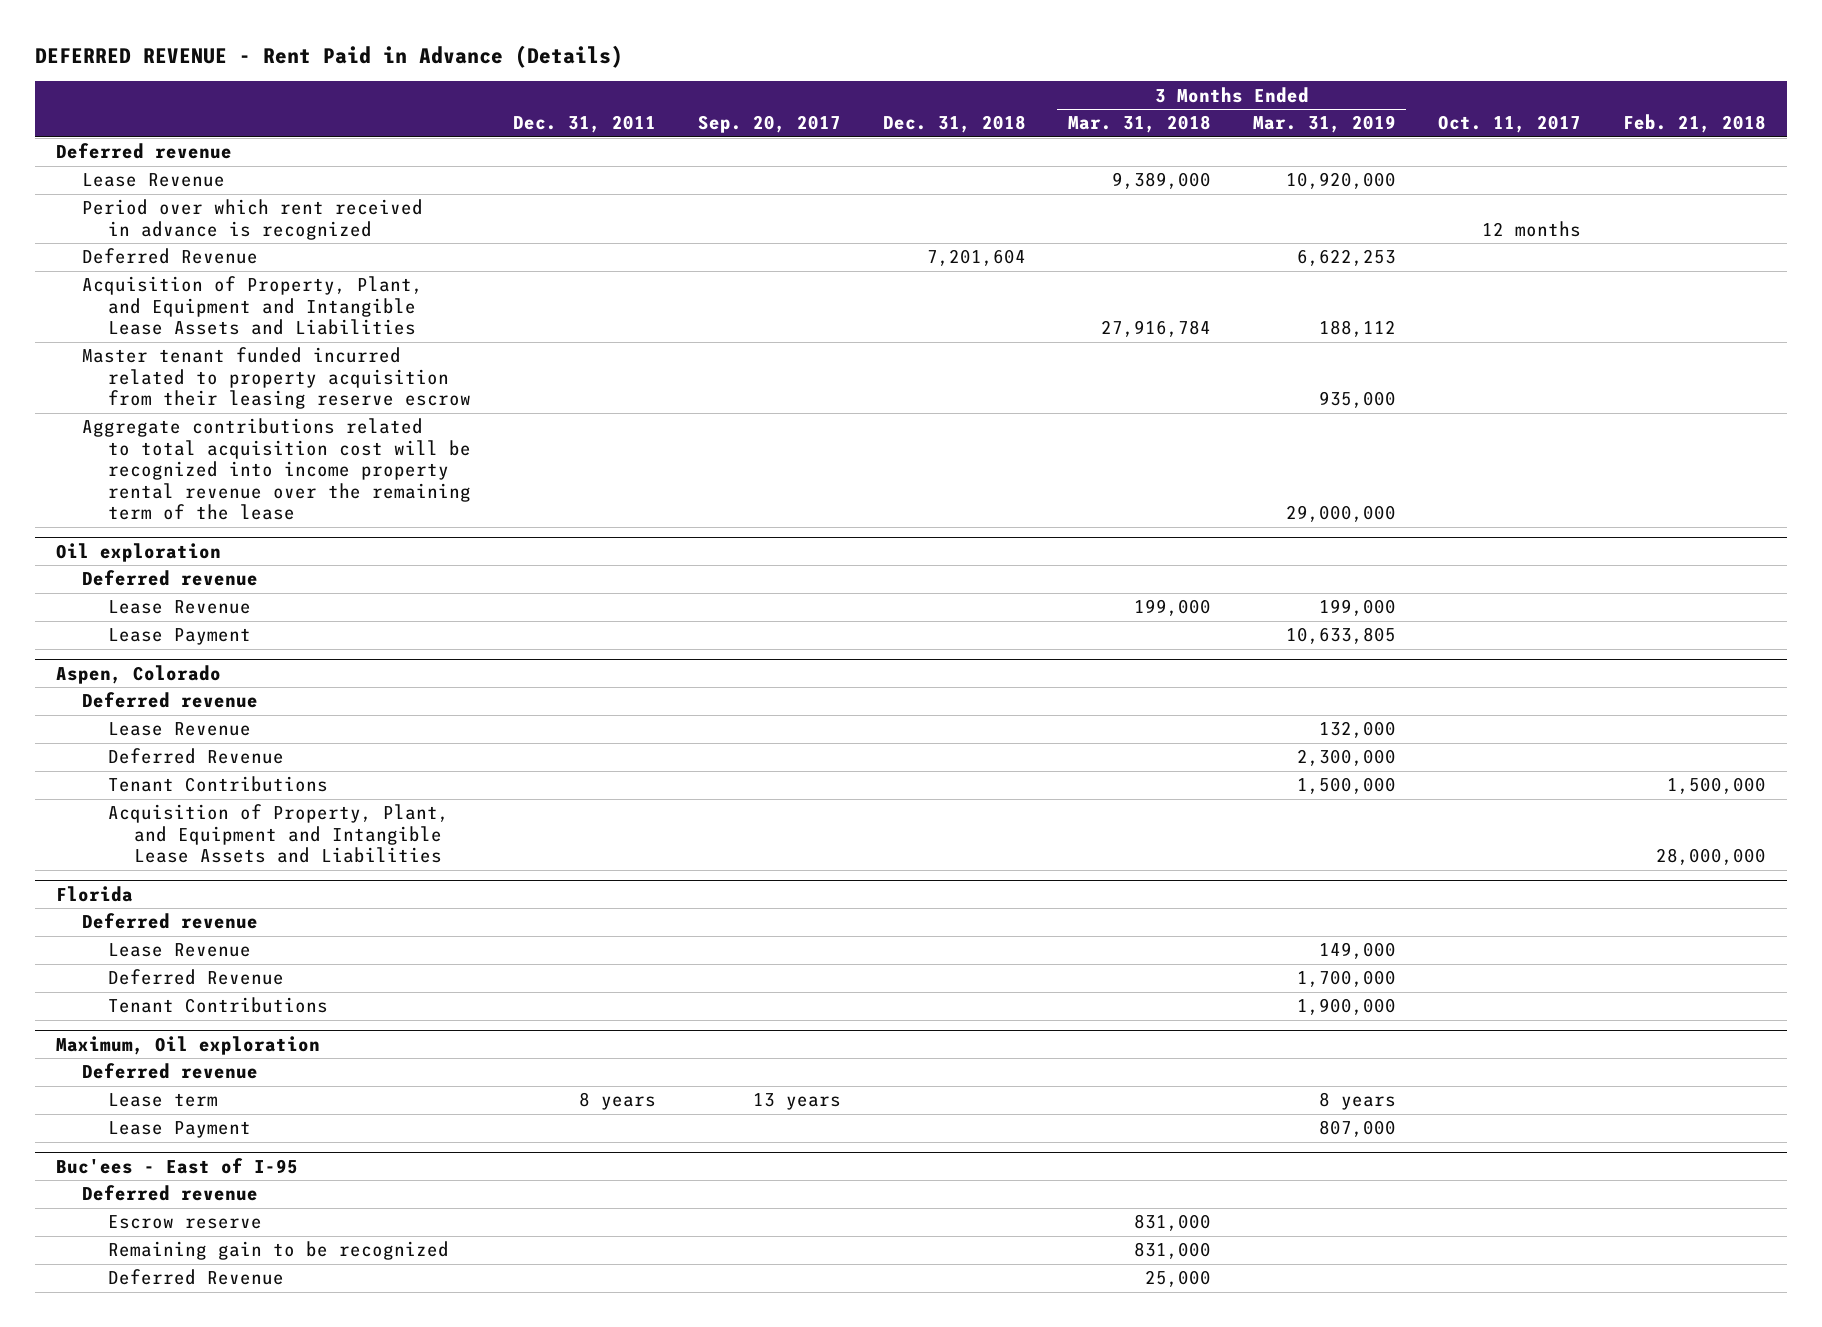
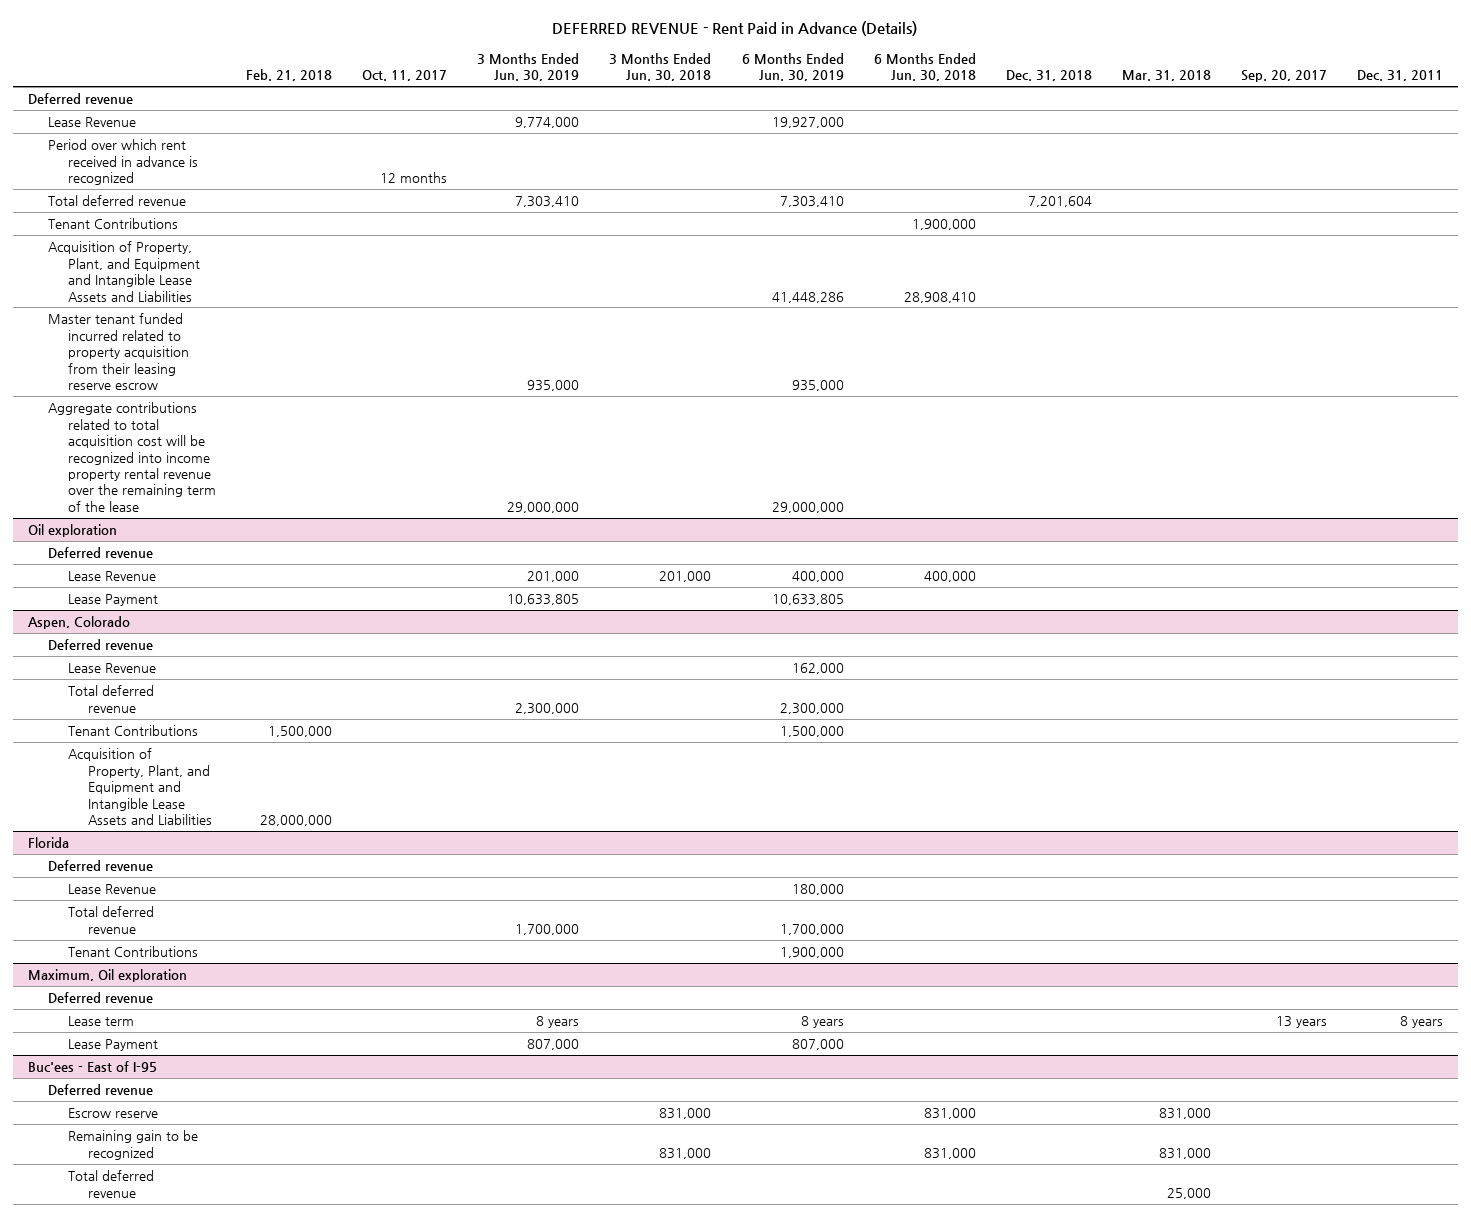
- | Dec. 31, 2011 | Sep. 20, 2017 | Dec. 31, 2018 | 3 Months Ended Mar. 31, 2018 | 3 Months Ended Mar. 31, 2019 | Oct. 11, 2017 | Feb. 21, 2018
+ | Feb. 21, 2018 | Oct. 11, 2017 | 3 Months Ended Jun. 30, 2019 | 3 Months Ended Jun. 30, 2018 | 6 Months Ended Jun. 30, 2019 | 6 Months Ended Jun. 30, 2018 | Dec. 31, 2018 | Mar. 31, 2018 | Sep. 20, 2017 | Dec. 31, 2011
- Deferred Revenue | | | 7,201,604 | | 6,622,253 | |
+ Total deferred revenue | | | 7,303,410 | | 7,303,410 | | 7,201,604 | | |
+ Tenant Contributions | | | | | | 1,900,000 | | | |
@ Aspen, Colorado
- Deferred Revenue | | | | | 2,300,000 | |
+ Total deferred revenue | | | 2,300,000 | | 2,300,000 | | | | |
@ Florida
- Deferred Revenue | | | | | 1,700,000 | |
+ Total deferred revenue | | | 1,700,000 | | 1,700,000 | | | | |
@ Buc'ees - East of I-95
- Deferred Revenue | | | | 25,000 | | |
+ Total deferred revenue | | | | | | | | 25,000 | |

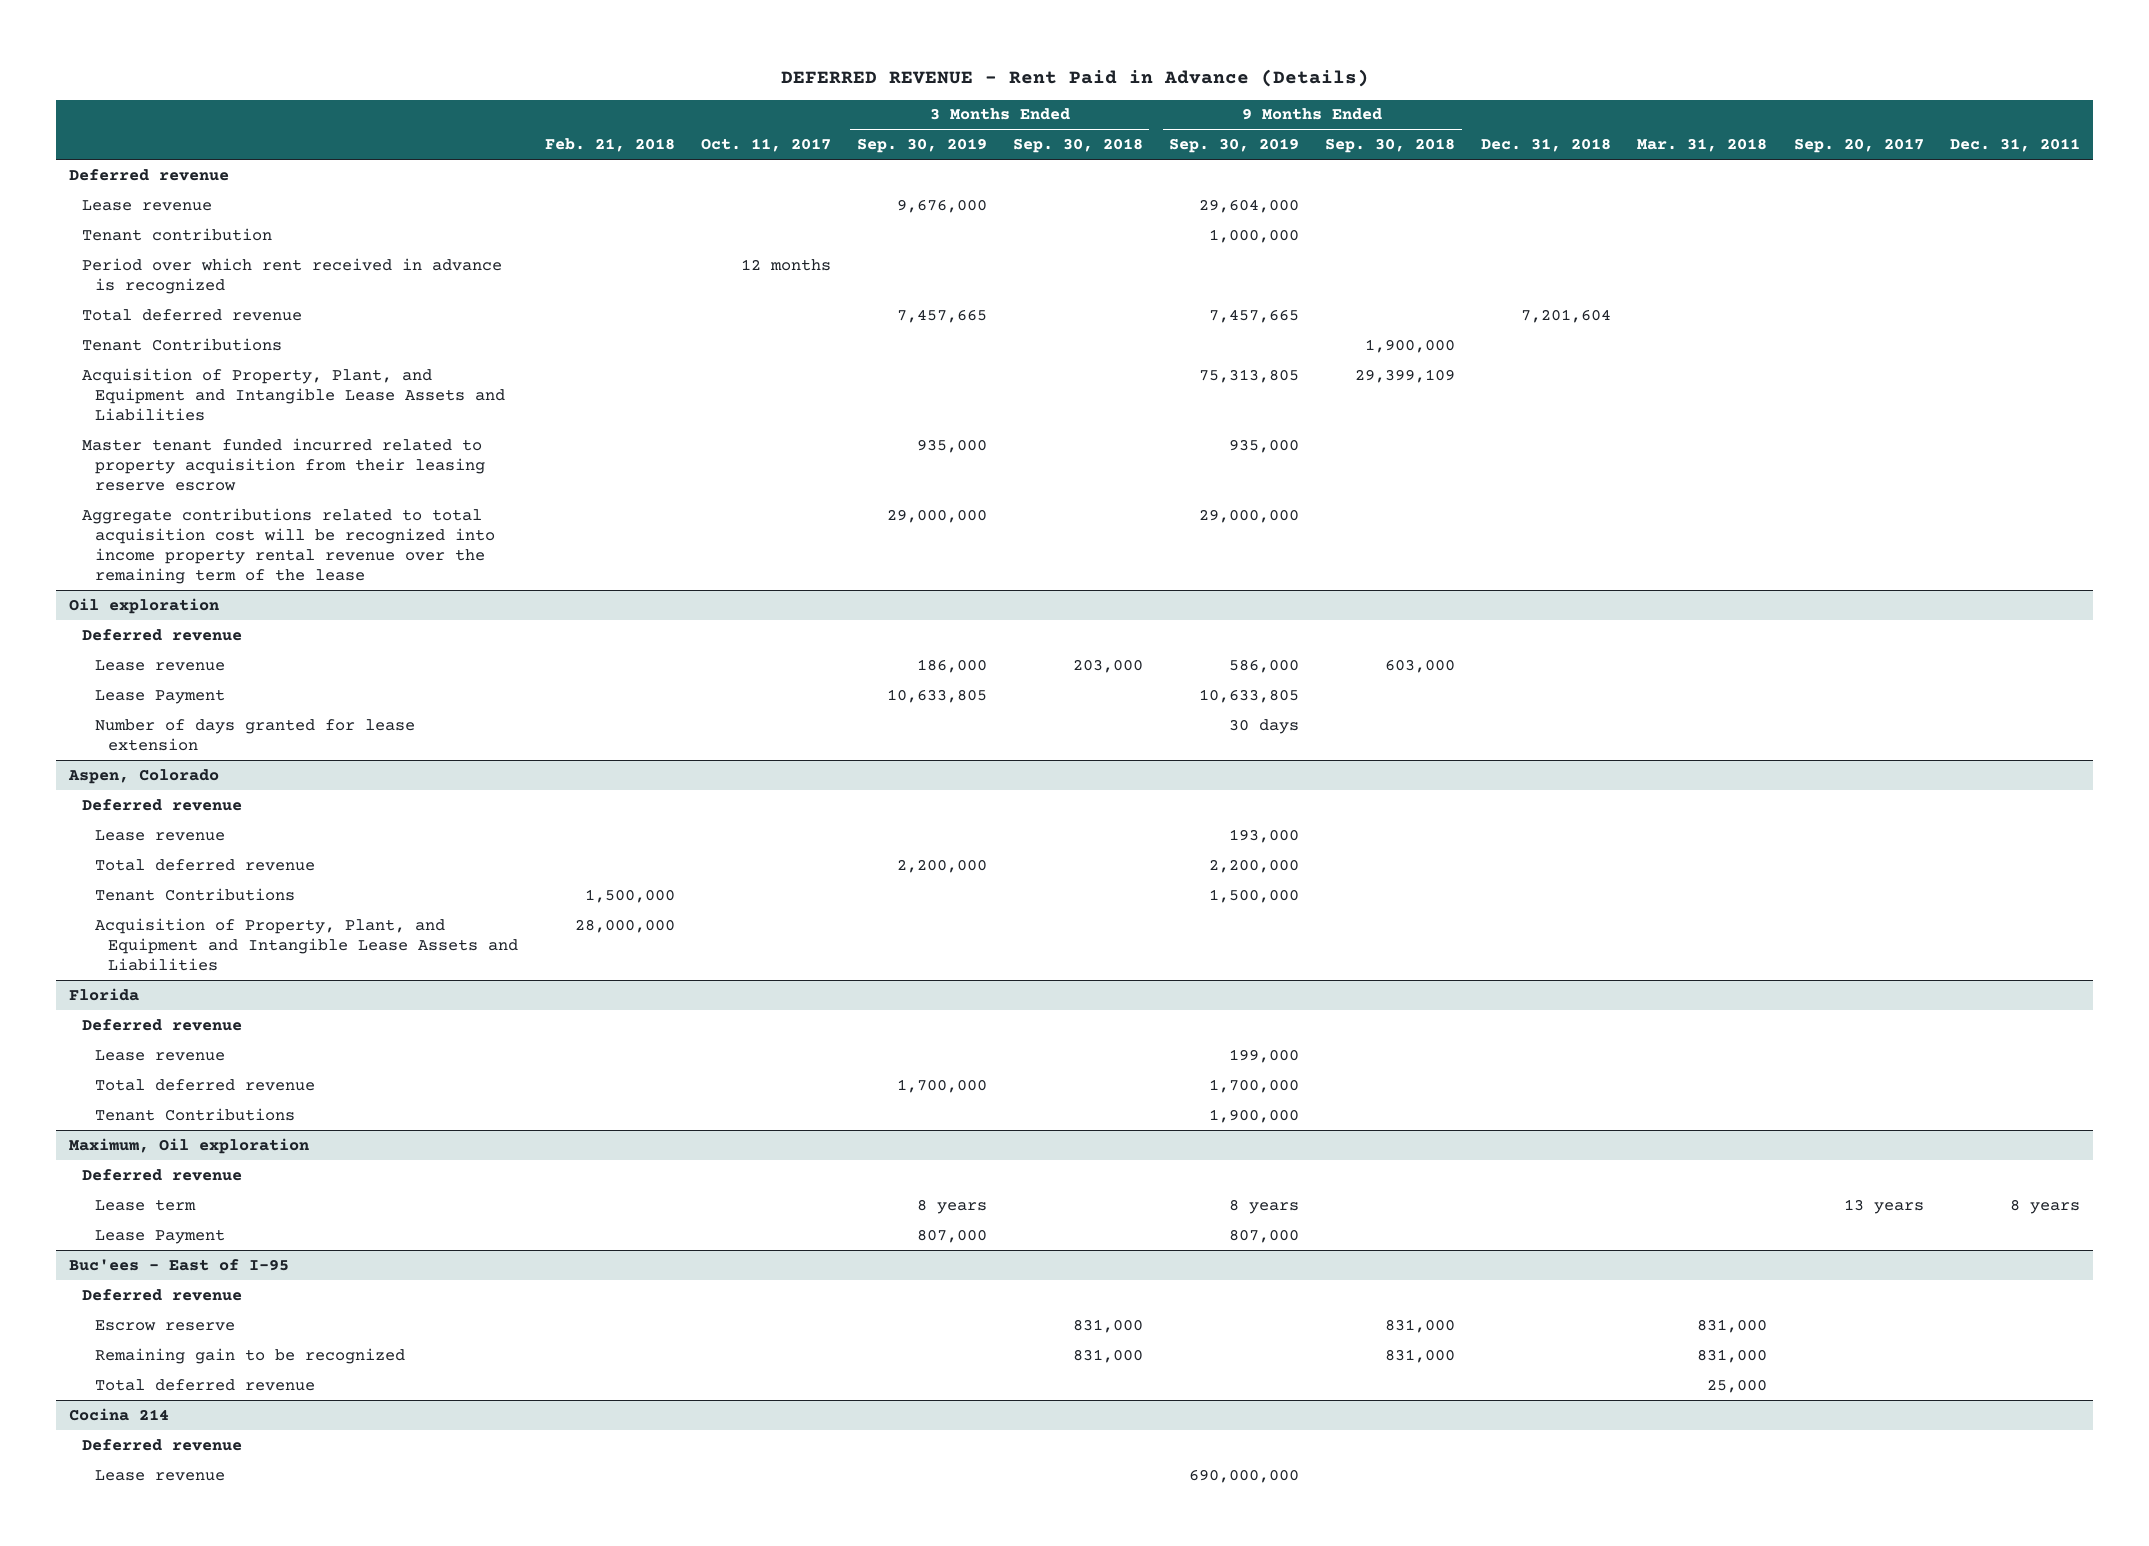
- | Feb. 21, 2018 | Oct. 11, 2017 | 3 Months Ended Jun. 30, 2019 | 3 Months Ended Jun. 30, 2018 | 6 Months Ended Jun. 30, 2019 | 6 Months Ended Jun. 30, 2018 | Dec. 31, 2018 | Mar. 31, 2018 | Sep. 20, 2017 | Dec. 31, 2011
+ | Feb. 21, 2018 | Oct. 11, 2017 | 3 Months Ended Sep. 30, 2019 | 3 Months Ended Sep. 30, 2018 | 9 Months Ended Sep. 30, 2019 | 9 Months Ended Sep. 30, 2018 | Dec. 31, 2018 | Mar. 31, 2018 | Sep. 20, 2017 | Dec. 31, 2011
- Lease Revenue | | | 9,774,000 | | 19,927,000 | | | | |
+ Lease revenue | | | 9,676,000 | | 29,604,000 | | | | |
+ Tenant contribution | | | | | 1,000,000 | | | | |
@ Oil exploration
- Lease Revenue | | | 201,000 | 201,000 | 400,000 | 400,000 | | | |
+ Lease revenue | | | 186,000 | 203,000 | 586,000 | 603,000 | | | |
+ Number of days granted for lease extension | | | | | 30 days | | | | |
@ Aspen, Colorado
- Lease Revenue | | | | | 162,000 | | | | |
+ Lease revenue | | | | | 193,000 | | | | |
@ Florida
- Lease Revenue | | | | | 180,000 | | | | |
+ Lease revenue | | | | | 199,000 | | | | |
+ Cocina 214
+ Deferred revenue
+ Lease revenue | | | | | 690,000,000 | | | | |

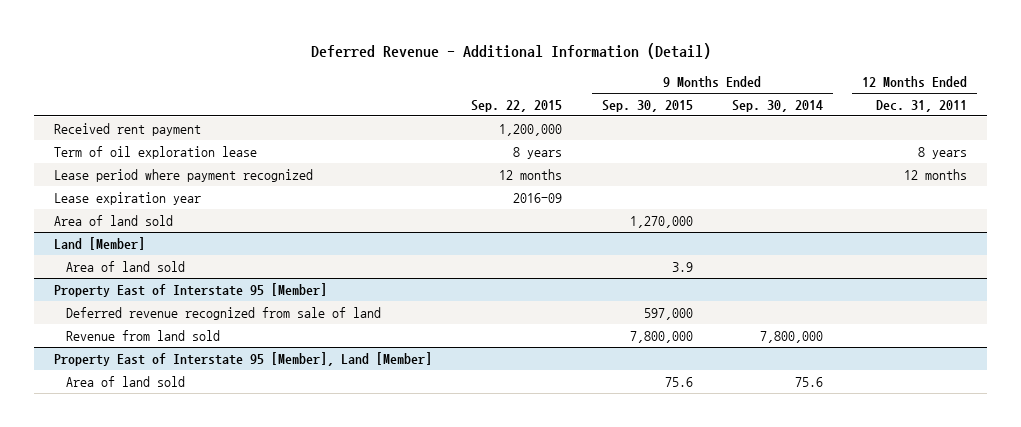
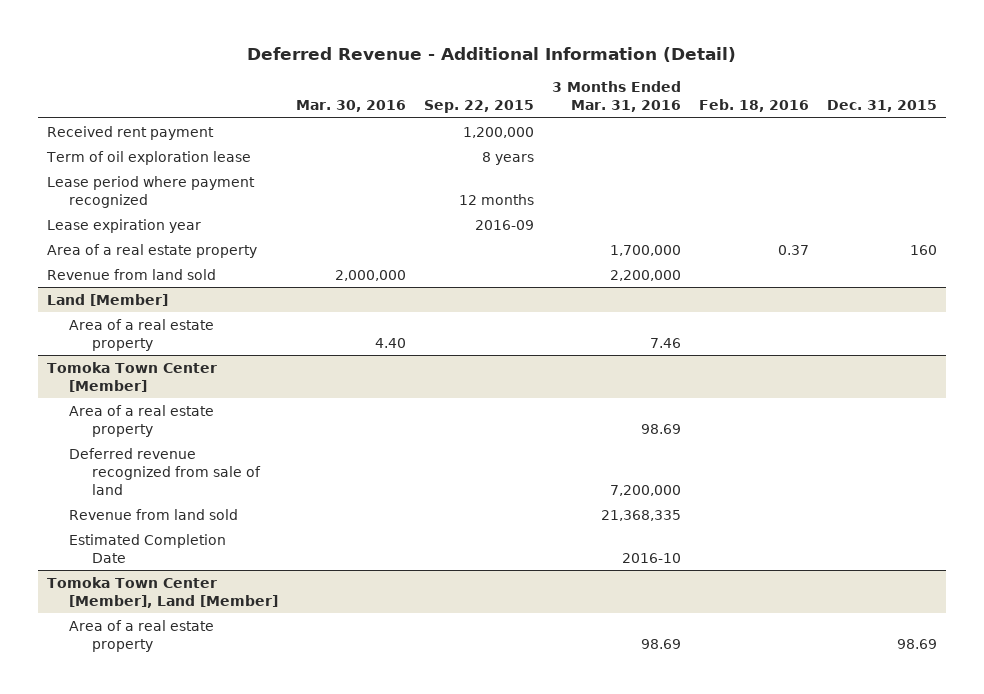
- | Sep. 22, 2015 | 9 Months Ended Sep. 30, 2015 | 9 Months Ended Sep. 30, 2014 | 12 Months Ended Dec. 31, 2011
+ | Mar. 30, 2016 | Sep. 22, 2015 | 3 Months Ended Mar. 31, 2016 | Feb. 18, 2016 | Dec. 31, 2015
- Area of land sold | | 1,270,000 | |
+ Area of a real estate property | | | 1,700,000 | 0.37 | 160
+ Revenue from land sold | 2,000,000 | | 2,200,000 | |
@ Land [Member]
- Area of land sold | | 3.9 | |
- Property East of Interstate 95 [Member]
- Deferred revenue recognized from sale of land | | 597,000 | |
- Revenue from land sold | | 7,800,000 | 7,800,000 |
- Property East of Interstate 95 [Member], Land [Member]
- Area of land sold | | 75.6 | 75.6 |
@ Land [Member]
+ Area of a real estate property | 4.40 | | 7.46 | |
+ Tomoka Town Center [Member]
+ Area of a real estate property | | | 98.69 | |
+ Deferred revenue recognized from sale of land | | | 7,200,000 | |
+ Revenue from land sold | | | 21,368,335 | |
+ Estimated Completion Date | | | 2016-10 | |
+ Tomoka Town Center [Member], Land [Member]
+ Area of a real estate property | | | 98.69 | | 98.69

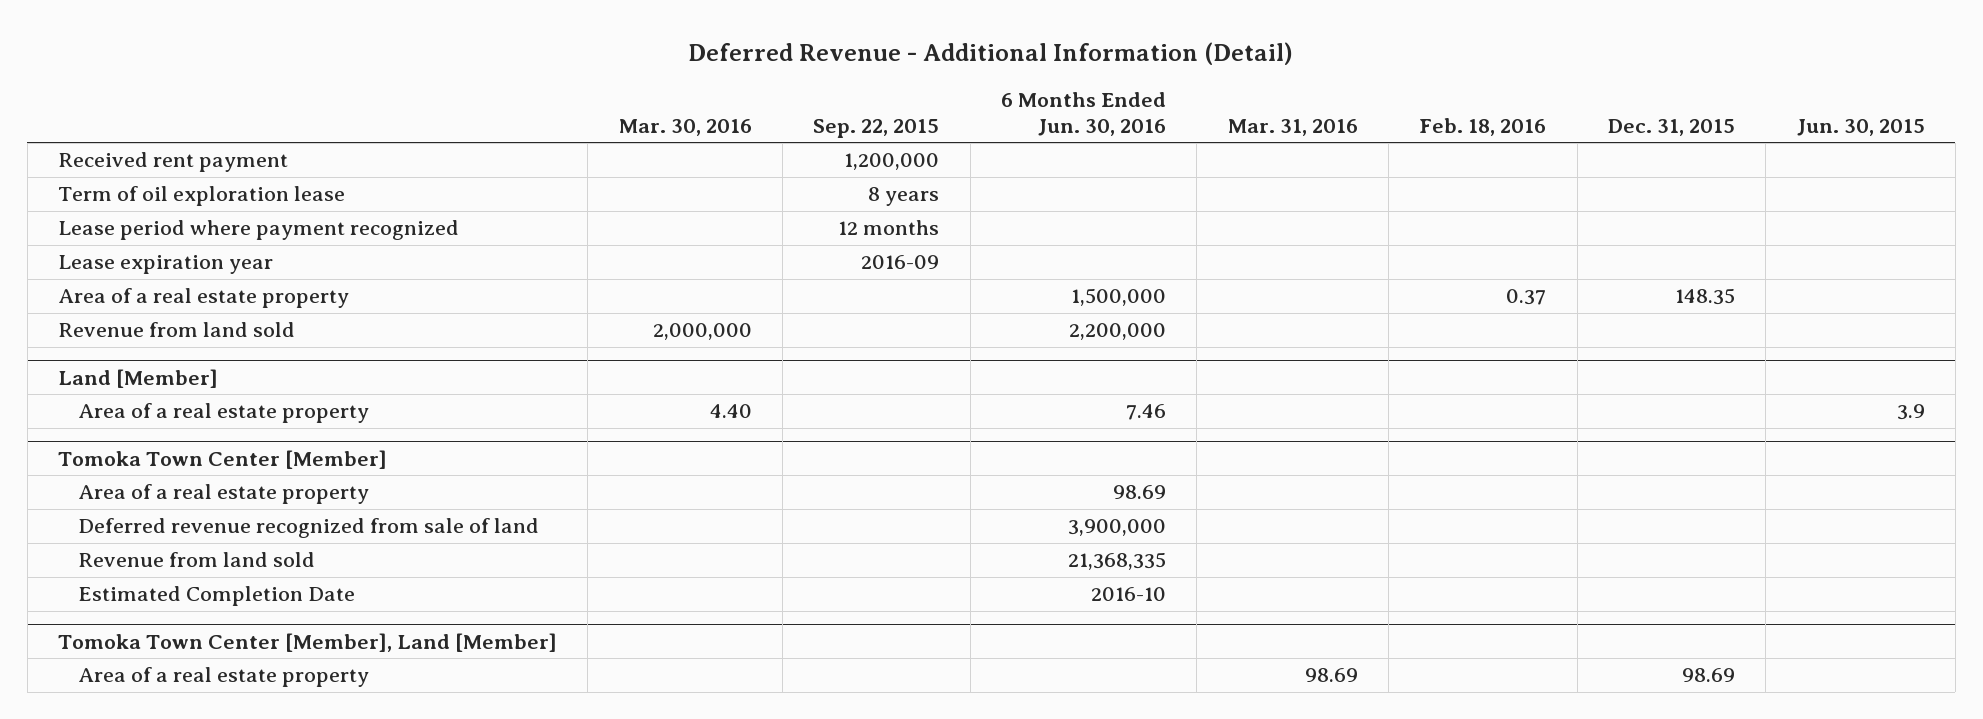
- | Mar. 30, 2016 | Sep. 22, 2015 | 3 Months Ended Mar. 31, 2016 | Feb. 18, 2016 | Dec. 31, 2015
+ | Mar. 30, 2016 | Sep. 22, 2015 | 6 Months Ended Jun. 30, 2016 | Mar. 31, 2016 | Feb. 18, 2016 | Dec. 31, 2015 | Jun. 30, 2015
- Area of a real estate property | | | 1,700,000 | 0.37 | 160
+ Area of a real estate property | | | 1,500,000 | | 0.37 | 148.35 |

